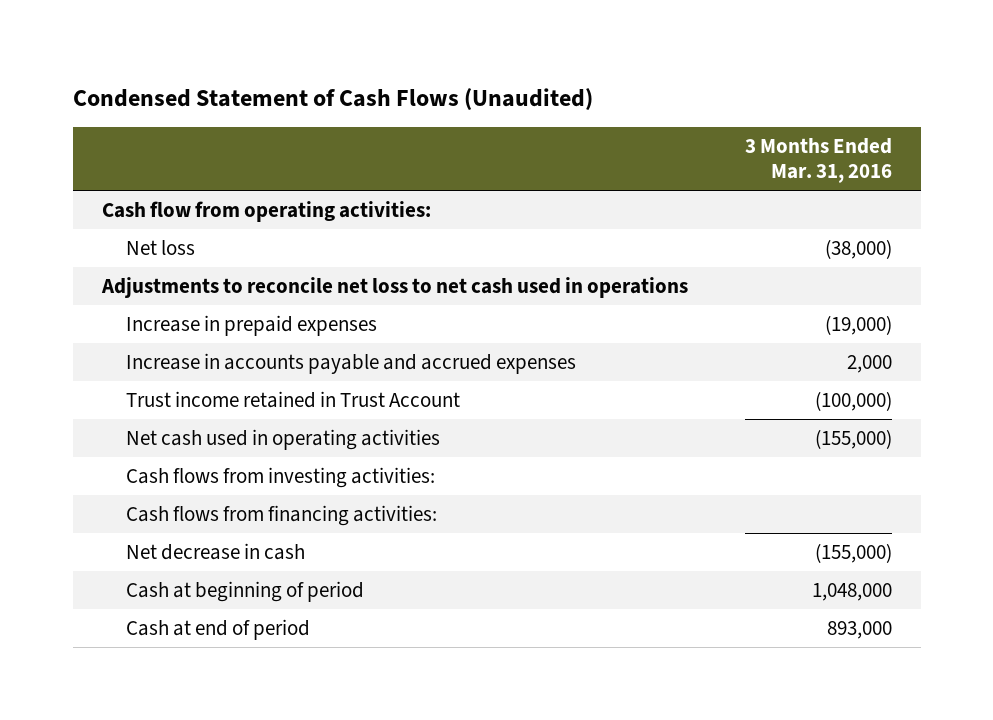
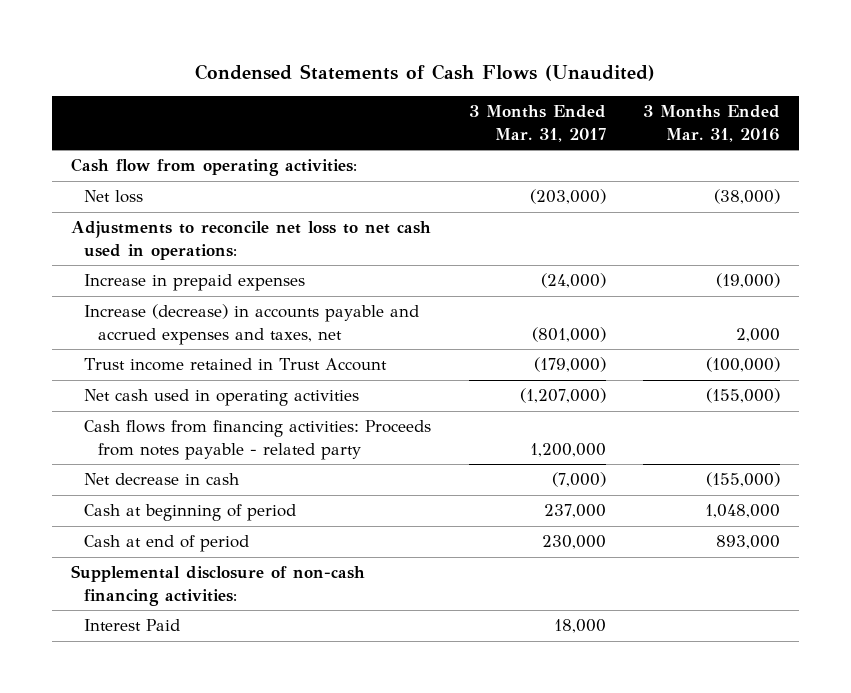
- Condensed Statement of Cash Flows (Unaudited)
+ Condensed Statements of Cash Flows (Unaudited)
- | 3 Months Ended Mar. 31, 2016
+ | 3 Months Ended Mar. 31, 2017 | 3 Months Ended Mar. 31, 2016
- Adjustments to reconcile net loss to net cash used in operations
+ Adjustments to reconcile net loss to net cash used in operations:
- Increase in accounts payable and accrued expenses | 2,000
+ Increase (decrease) in accounts payable and accrued expenses and taxes, net | (801,000) | 2,000
- Cash flows from investing activities:
- Cash flows from financing activities:
+ Cash flows from financing activities: Proceeds from notes payable - related party | 1,200,000 |
+ Supplemental disclosure of non-cash financing activities:
+ Interest Paid | 18,000 |

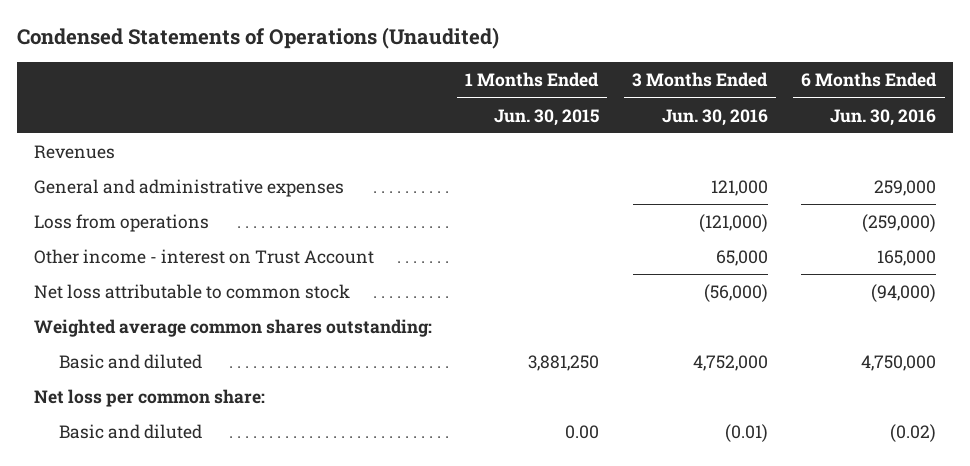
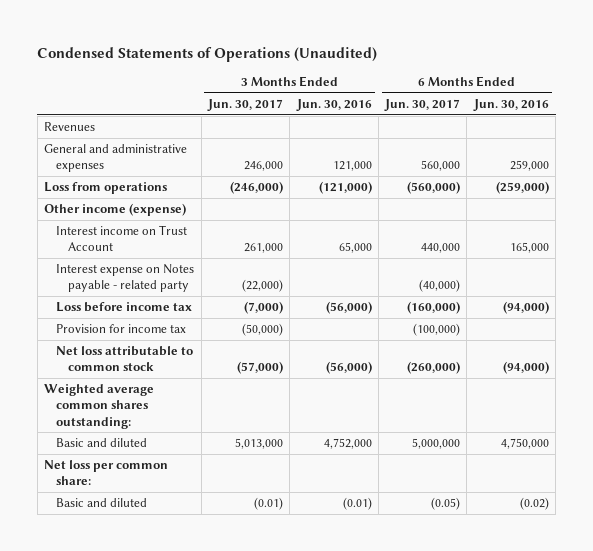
- | 1 Months Ended Jun. 30, 2015 | 3 Months Ended Jun. 30, 2016 | 6 Months Ended Jun. 30, 2016
+ | 3 Months Ended Jun. 30, 2017 | 3 Months Ended Jun. 30, 2016 | 6 Months Ended Jun. 30, 2017 | 6 Months Ended Jun. 30, 2016
- Other income - interest on Trust Account | | 65,000 | 165,000
+ Other income (expense)
+ Interest income on Trust Account | 261,000 | 65,000 | 440,000 | 165,000
+ Interest expense on Notes payable - related party | (22,000) | | (40,000) |
+ Loss before income tax | (7,000) | (56,000) | (160,000) | (94,000)
+ Provision for income tax | (50,000) | | (100,000) |

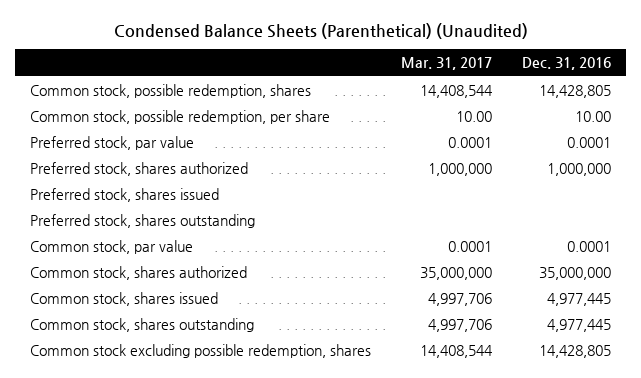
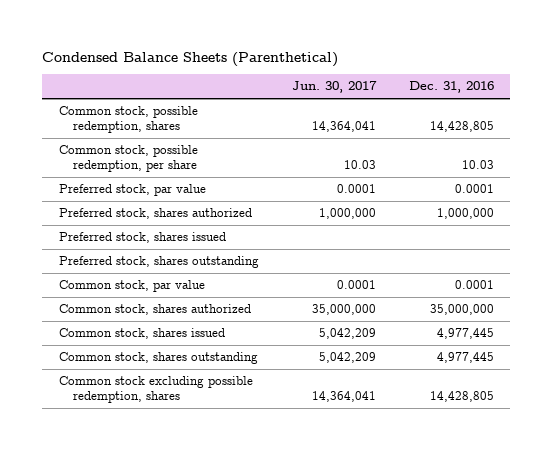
- Condensed Balance Sheets (Parenthetical) (Unaudited)
+ Condensed Balance Sheets (Parenthetical)
- | Mar. 31, 2017 | Dec. 31, 2016
+ | Jun. 30, 2017 | Dec. 31, 2016
- Common stock, possible redemption, per share | 10.00 | 10.00
+ Common stock, possible redemption, per share | 10.03 | 10.03

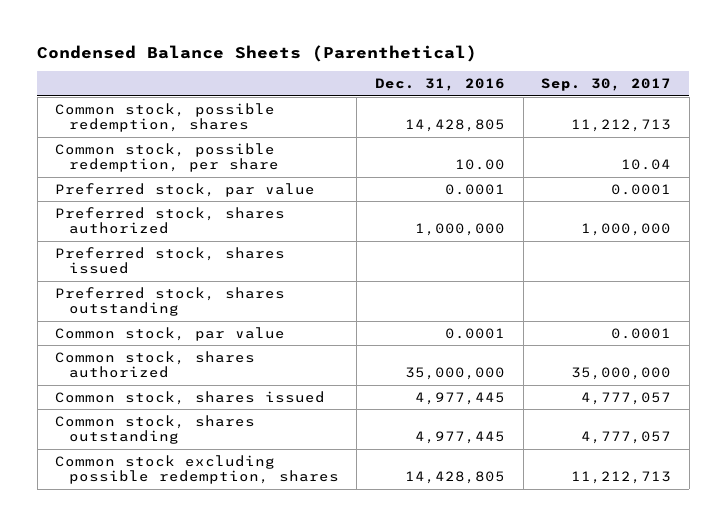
- | Jun. 30, 2017 | Dec. 31, 2016
+ | Dec. 31, 2016 | Sep. 30, 2017
- Common stock, possible redemption, per share | 10.03 | 10.03
+ Common stock, possible redemption, per share | 10.00 | 10.04

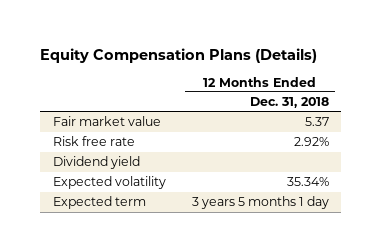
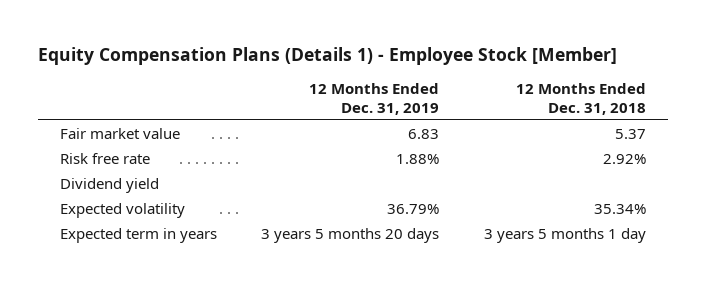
- Equity Compensation Plans (Details)
+ Equity Compensation Plans (Details 1) - Employee Stock [Member]
- | 12 Months Ended Dec. 31, 2018
+ | 12 Months Ended Dec. 31, 2019 | 12 Months Ended Dec. 31, 2018
- Expected term | 3 years 5 months 1 day
+ Expected term in years | 3 years 5 months 20 days | 3 years 5 months 1 day

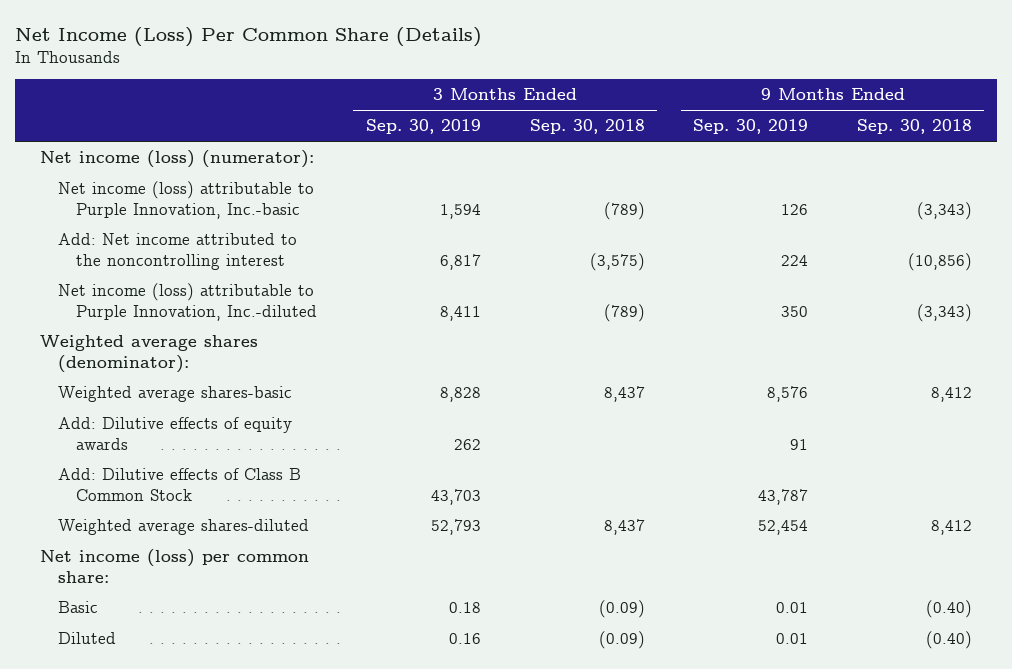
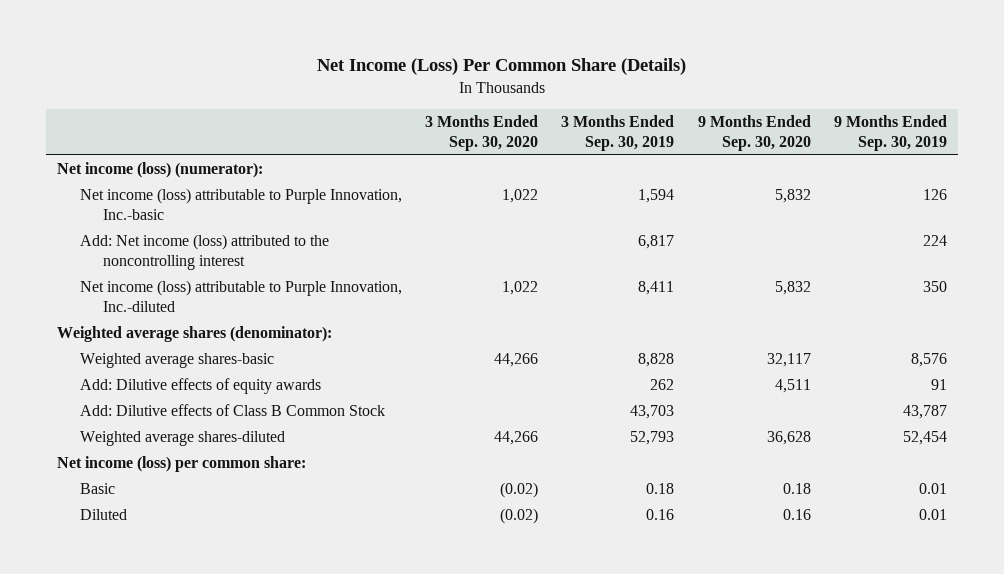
- | 3 Months Ended Sep. 30, 2019 | 3 Months Ended Sep. 30, 2018 | 9 Months Ended Sep. 30, 2019 | 9 Months Ended Sep. 30, 2018
+ | 3 Months Ended Sep. 30, 2020 | 3 Months Ended Sep. 30, 2019 | 9 Months Ended Sep. 30, 2020 | 9 Months Ended Sep. 30, 2019
- Add: Net income attributed to the noncontrolling interest | 6,817 | (3,575) | 224 | (10,856)
+ Add: Net income (loss) attributed to the noncontrolling interest | | 6,817 | | 224

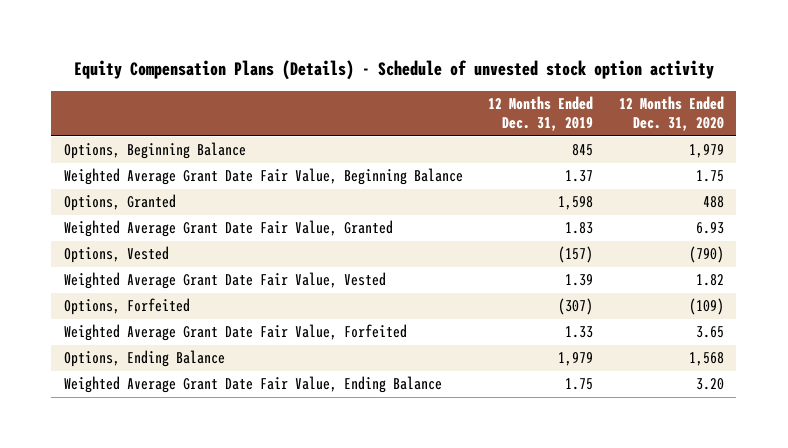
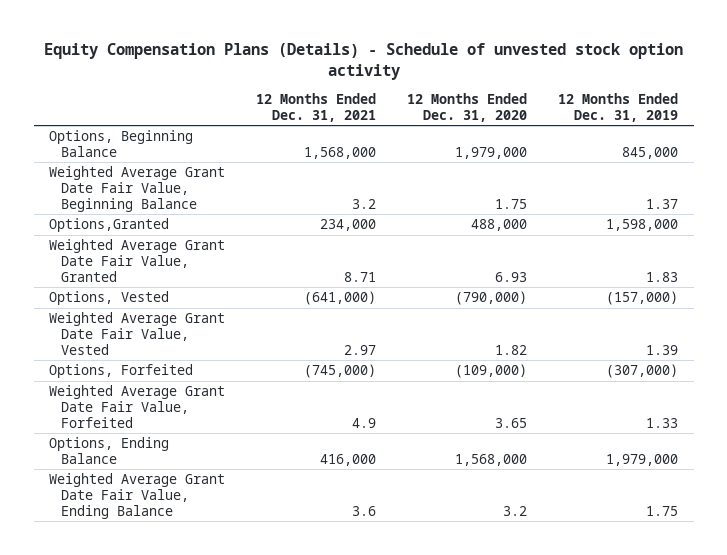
- | 12 Months Ended Dec. 31, 2019 | 12 Months Ended Dec. 31, 2020
+ | 12 Months Ended Dec. 31, 2021 | 12 Months Ended Dec. 31, 2020 | 12 Months Ended Dec. 31, 2019
- Options, Beginning Balance | 845 | 1,979
+ Options, Beginning Balance | 1,568,000 | 1,979,000 | 845,000
- Options, Granted | 1,598 | 488
+ Options,Granted | 234,000 | 488,000 | 1,598,000
- Options, Vested | (157) | (790)
+ Options, Vested | (641,000) | (790,000) | (157,000)
- Options, Forfeited | (307) | (109)
+ Options, Forfeited | (745,000) | (109,000) | (307,000)
- Options, Ending Balance | 1,979 | 1,568
- Weighted Average Grant Date Fair Value, Ending Balance | 1.75 | 3.20
+ Options, Ending Balance | 416,000 | 1,568,000 | 1,979,000
+ Weighted Average Grant Date Fair Value, Ending Balance | 3.6 | 3.2 | 1.75

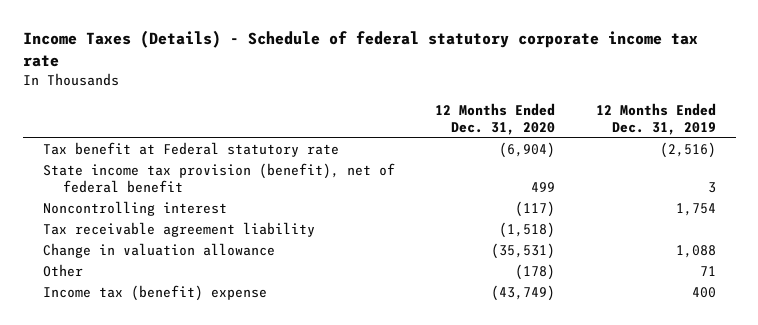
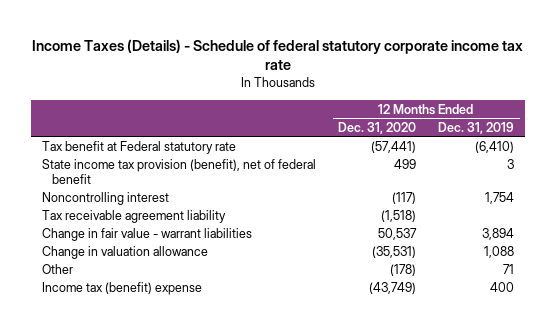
- Tax benefit at Federal statutory rate | (6,904) | (2,516)
+ Tax benefit at Federal statutory rate | (57,441) | (6,410)
+ Change in fair value - warrant liabilities | 50,537 | 3,894

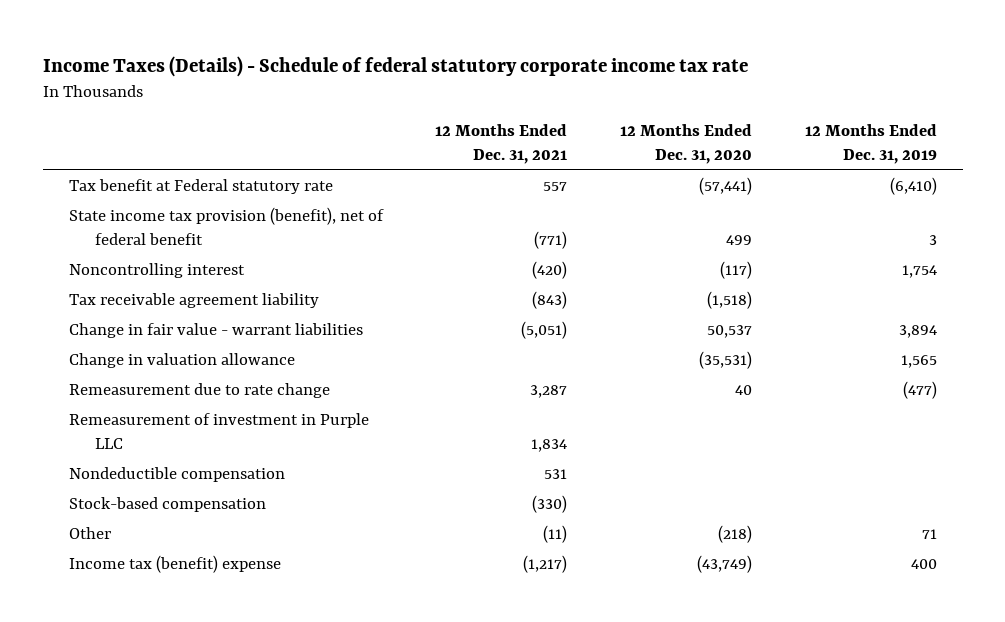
- | 12 Months Ended Dec. 31, 2020 | 12 Months Ended Dec. 31, 2019
+ | 12 Months Ended Dec. 31, 2021 | 12 Months Ended Dec. 31, 2020 | 12 Months Ended Dec. 31, 2019
- Change in valuation allowance | (35,531) | 1,088
- Other | (178) | 71
+ Change in valuation allowance | | (35,531) | 1,565
+ Remeasurement due to rate change | 3,287 | 40 | (477)
+ Remeasurement of investment in Purple LLC | 1,834 | |
+ Nondeductible compensation | 531 | |
+ Stock-based compensation | (330) | |
+ Other | (11) | (218) | 71

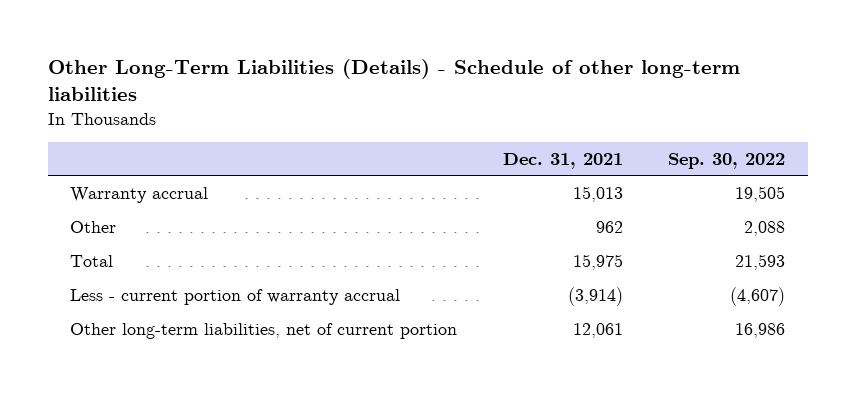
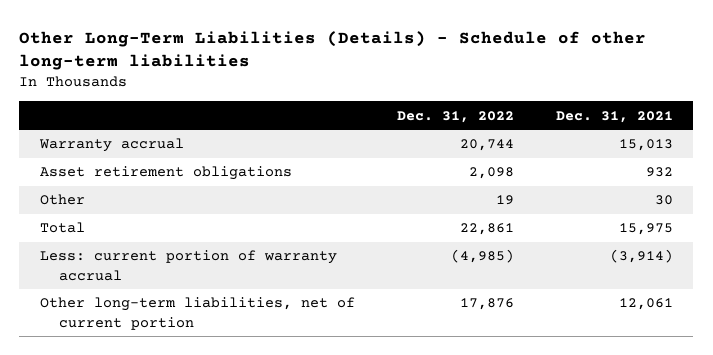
- | Dec. 31, 2021 | Sep. 30, 2022
+ | Dec. 31, 2022 | Dec. 31, 2021
- Other | 962 | 2,088
+ Asset retirement obligations | 2,098 | 932
+ Other | 19 | 30
- Less - current portion of warranty accrual | (3,914) | (4,607)
+ Less: current portion of warranty accrual | (4,985) | (3,914)

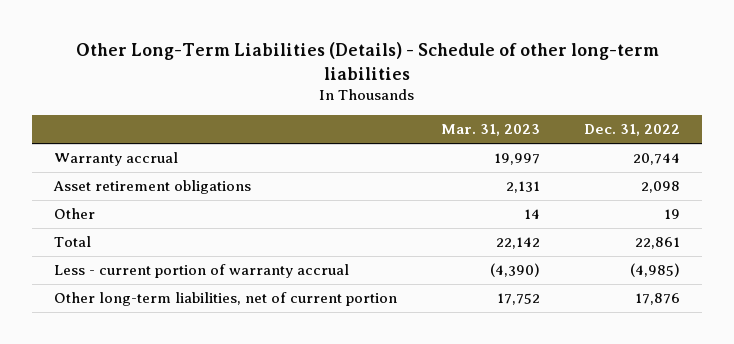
- | Dec. 31, 2022 | Dec. 31, 2021
+ | Mar. 31, 2023 | Dec. 31, 2022
- Less: current portion of warranty accrual | (4,985) | (3,914)
+ Less - current portion of warranty accrual | (4,390) | (4,985)

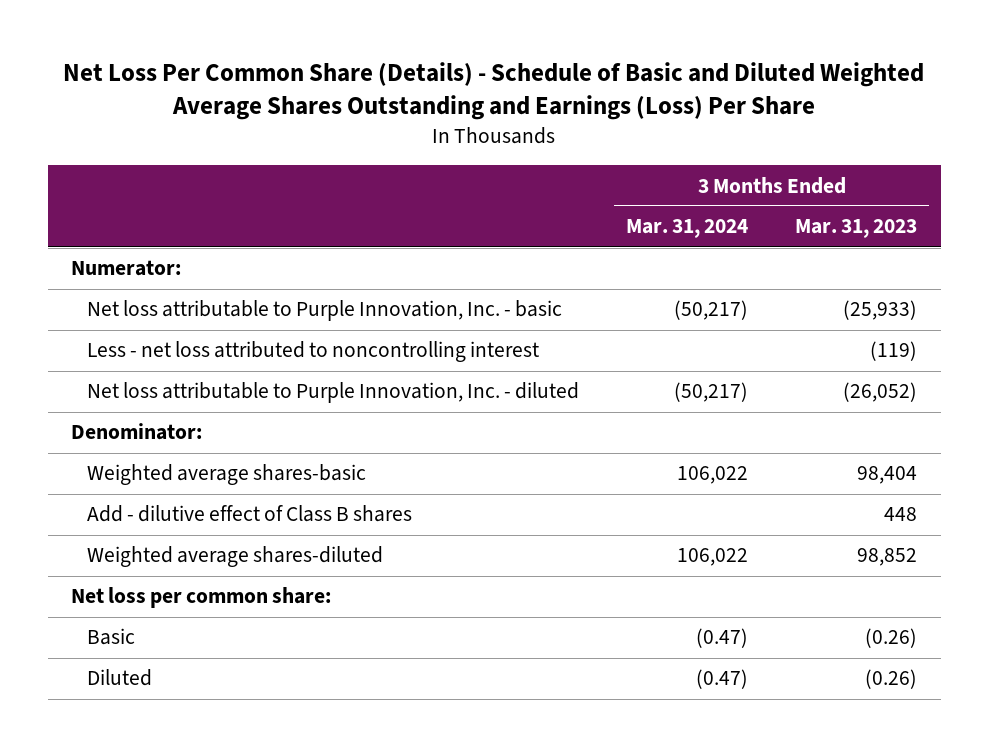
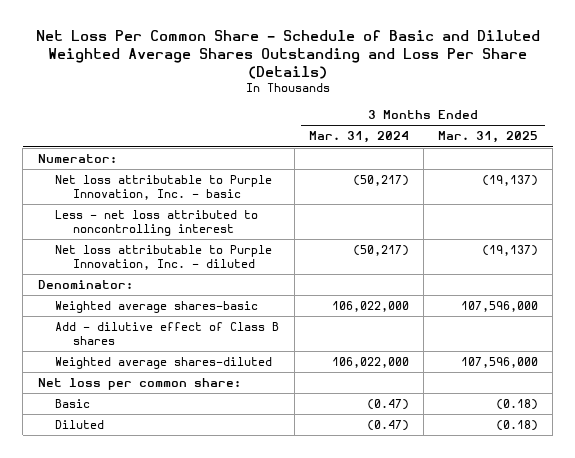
- Net Loss Per Common Share (Details) - Schedule of Basic and Diluted Weighted Average Shares Outstanding and Earnings (Loss) Per Share
+ Net Loss Per Common Share - Schedule of Basic and Diluted Weighted Average Shares Outstanding and Loss Per Share (Details)
- | 3 Months Ended Mar. 31, 2024 | 3 Months Ended Mar. 31, 2023
+ | 3 Months Ended Mar. 31, 2024 | 3 Months Ended Mar. 31, 2025
- Weighted average shares-basic | 106,022 | 98,404
+ Weighted average shares-basic | 106,022,000 | 107,596,000
- Weighted average shares-diluted | 106,022 | 98,852
+ Weighted average shares-diluted | 106,022,000 | 107,596,000

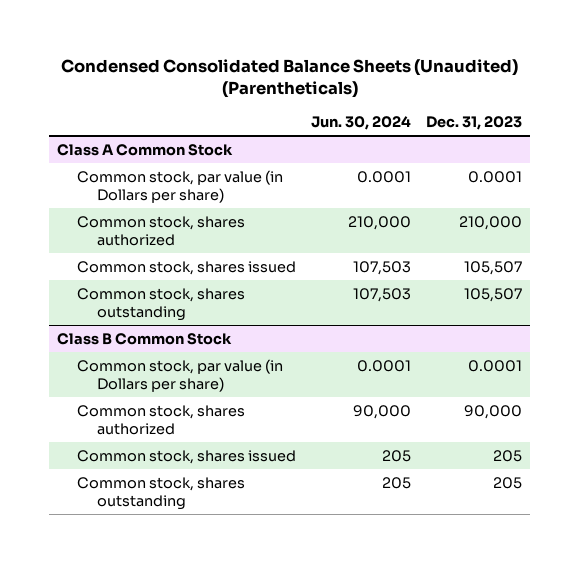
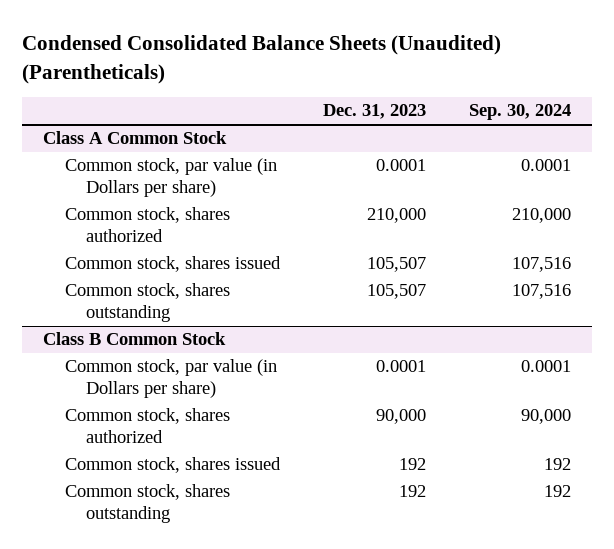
- | Jun. 30, 2024 | Dec. 31, 2023
+ | Dec. 31, 2023 | Sep. 30, 2024
@ Class B Common Stock
- Common stock, shares issued | 205 | 205
- Common stock, shares outstanding | 205 | 205
+ Common stock, shares issued | 192 | 192
+ Common stock, shares outstanding | 192 | 192

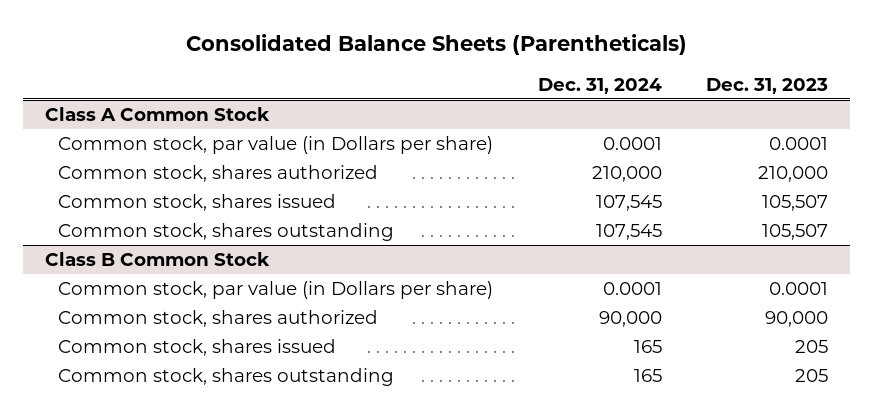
- Condensed Consolidated Balance Sheets (Unaudited) (Parentheticals)
+ Consolidated Balance Sheets (Parentheticals)
- | Dec. 31, 2023 | Sep. 30, 2024
+ | Dec. 31, 2024 | Dec. 31, 2023
@ Class B Common Stock
- Common stock, shares issued | 192 | 192
- Common stock, shares outstanding | 192 | 192
+ Common stock, shares issued | 165 | 205
+ Common stock, shares outstanding | 165 | 205

